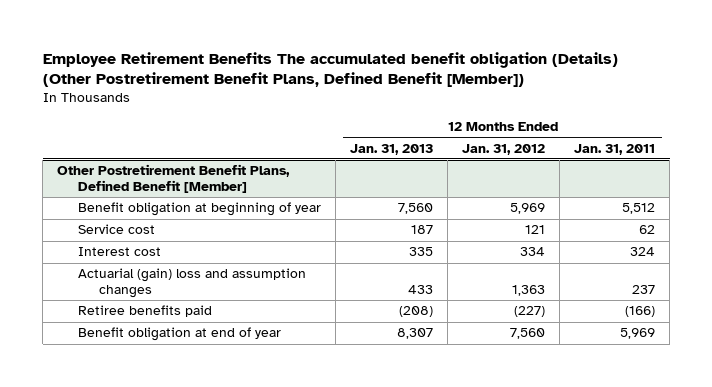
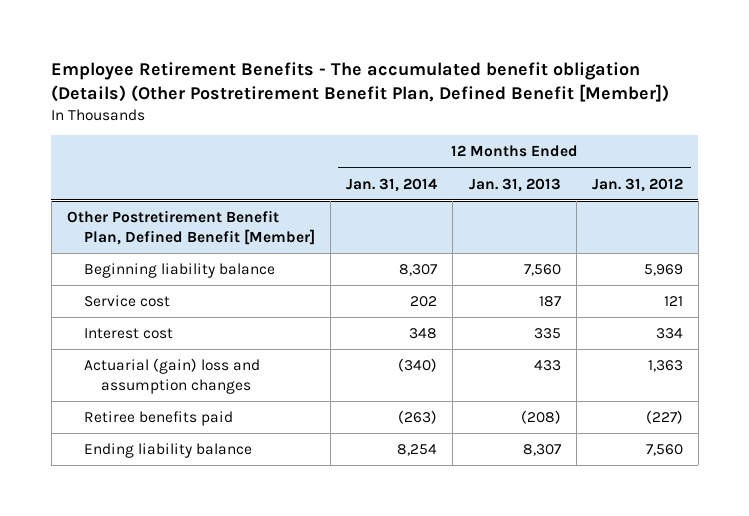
- Employee Retirement Benefits The accumulated benefit obligation (Details) (Other Postretirement Benefit Plans, Defined Benefit [Member])
+ Employee Retirement Benefits - The accumulated benefit obligation (Details) (Other Postretirement Benefit Plan, Defined Benefit [Member])
- | 12 Months Ended Jan. 31, 2013 | 12 Months Ended Jan. 31, 2012 | 12 Months Ended Jan. 31, 2011
+ | 12 Months Ended Jan. 31, 2014 | 12 Months Ended Jan. 31, 2013 | 12 Months Ended Jan. 31, 2012
- Other Postretirement Benefit Plans, Defined Benefit [Member]
- Benefit obligation at beginning of year | 7,560 | 5,969 | 5,512
+ Other Postretirement Benefit Plan, Defined Benefit [Member]
+ Beginning liability balance | 8,307 | 7,560 | 5,969
- Benefit obligation at end of year | 8,307 | 7,560 | 5,969
+ Ending liability balance | 8,254 | 8,307 | 7,560

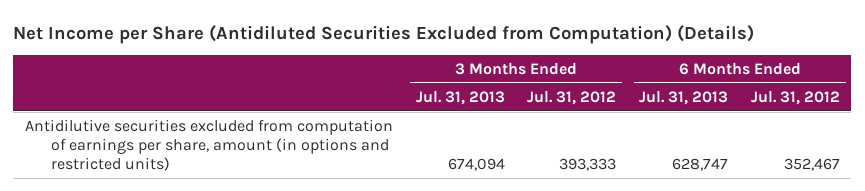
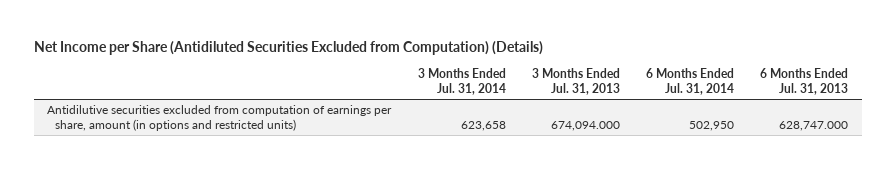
- | 3 Months Ended Jul. 31, 2013 | 3 Months Ended Jul. 31, 2012 | 6 Months Ended Jul. 31, 2013 | 6 Months Ended Jul. 31, 2012
+ | 3 Months Ended Jul. 31, 2014 | 3 Months Ended Jul. 31, 2013 | 6 Months Ended Jul. 31, 2014 | 6 Months Ended Jul. 31, 2013
- Antidilutive securities excluded from computation of earnings per share, amount (in options and restricted units) | 674,094 | 393,333 | 628,747 | 352,467
+ Antidilutive securities excluded from computation of earnings per share, amount (in options and restricted units) | 623,658 | 674,094.000 | 502,950 | 628,747.000

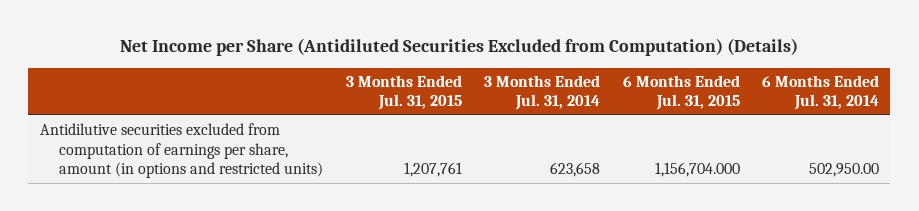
- | 3 Months Ended Jul. 31, 2014 | 3 Months Ended Jul. 31, 2013 | 6 Months Ended Jul. 31, 2014 | 6 Months Ended Jul. 31, 2013
+ | 3 Months Ended Jul. 31, 2015 | 3 Months Ended Jul. 31, 2014 | 6 Months Ended Jul. 31, 2015 | 6 Months Ended Jul. 31, 2014
- Antidilutive securities excluded from computation of earnings per share, amount (in options and restricted units) | 623,658 | 674,094.000 | 502,950 | 628,747.000
+ Antidilutive securities excluded from computation of earnings per share, amount (in options and restricted units) | 1,207,761 | 623,658 | 1,156,704.000 | 502,950.00

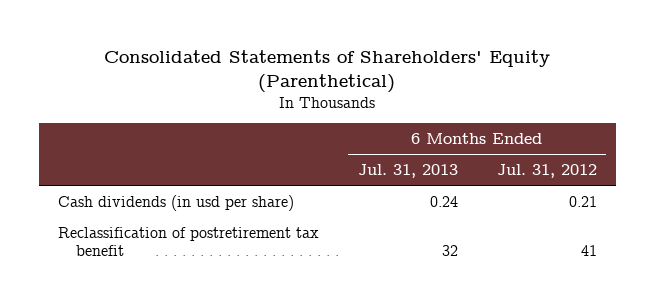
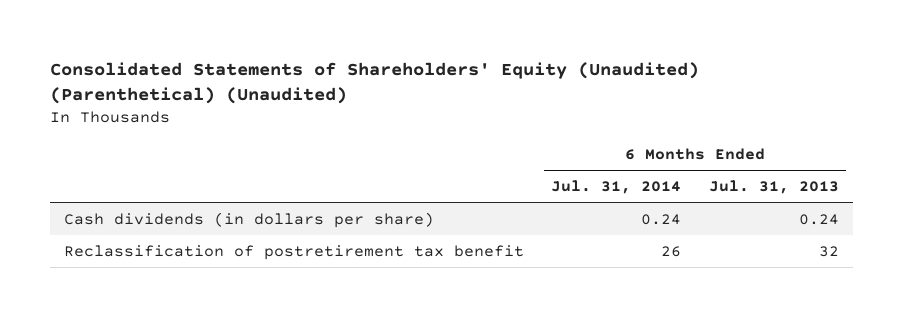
- Consolidated Statements of Shareholders' Equity (Parenthetical)
+ Consolidated Statements of Shareholders' Equity (Unaudited) (Parenthetical) (Unaudited)
- | 6 Months Ended Jul. 31, 2013 | 6 Months Ended Jul. 31, 2012
+ | 6 Months Ended Jul. 31, 2014 | 6 Months Ended Jul. 31, 2013
- Cash dividends (in usd per share) | 0.24 | 0.21
+ Cash dividends (in dollars per share) | 0.24 | 0.24

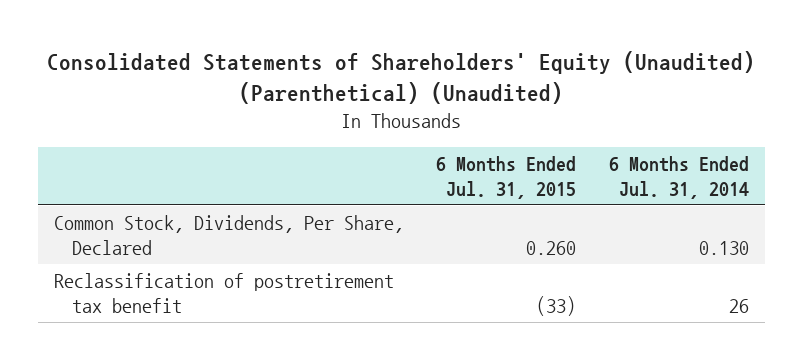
- | 6 Months Ended Jul. 31, 2014 | 6 Months Ended Jul. 31, 2013
+ | 6 Months Ended Jul. 31, 2015 | 6 Months Ended Jul. 31, 2014
- Cash dividends (in dollars per share) | 0.24 | 0.24
+ Common Stock, Dividends, Per Share, Declared | 0.260 | 0.130

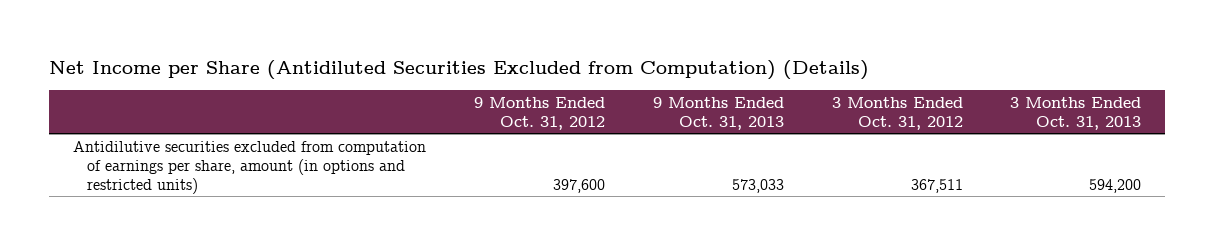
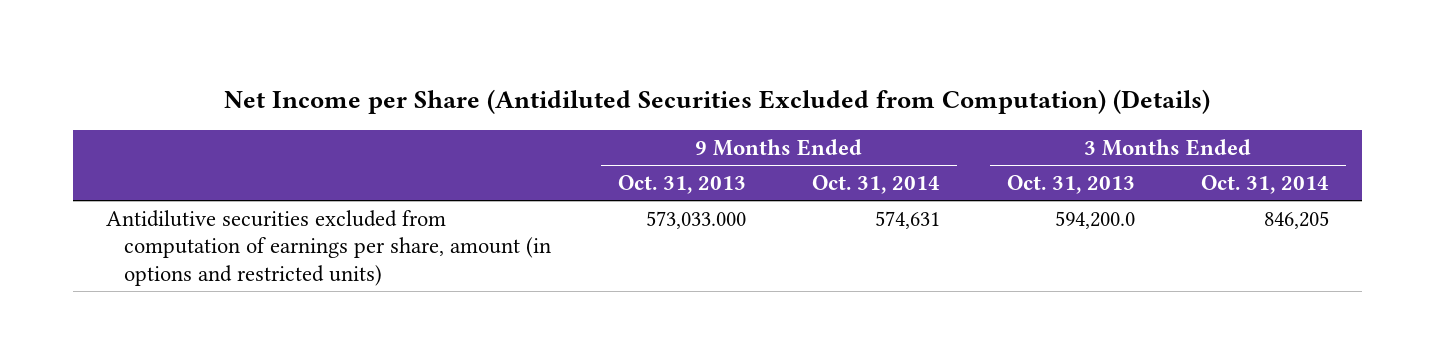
- | 9 Months Ended Oct. 31, 2012 | 9 Months Ended Oct. 31, 2013 | 3 Months Ended Oct. 31, 2012 | 3 Months Ended Oct. 31, 2013
+ | 9 Months Ended Oct. 31, 2013 | 9 Months Ended Oct. 31, 2014 | 3 Months Ended Oct. 31, 2013 | 3 Months Ended Oct. 31, 2014
- Antidilutive securities excluded from computation of earnings per share, amount (in options and restricted units) | 397,600 | 573,033 | 367,511 | 594,200
+ Antidilutive securities excluded from computation of earnings per share, amount (in options and restricted units) | 573,033.000 | 574,631 | 594,200.0 | 846,205

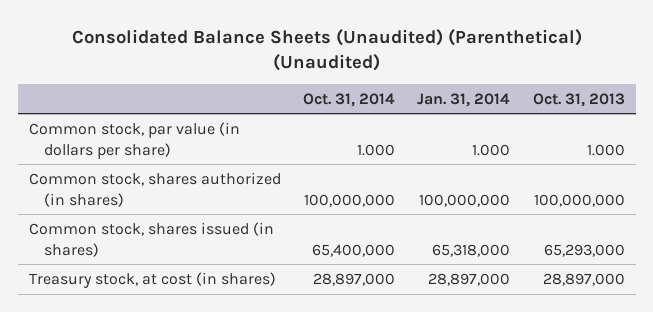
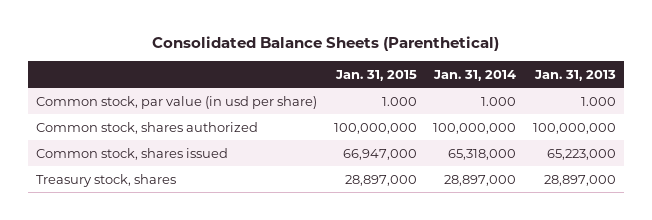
- Consolidated Balance Sheets (Unaudited) (Parenthetical) (Unaudited)
+ Consolidated Balance Sheets (Parenthetical)
- | Oct. 31, 2014 | Jan. 31, 2014 | Oct. 31, 2013
+ | Jan. 31, 2015 | Jan. 31, 2014 | Jan. 31, 2013
- Common stock, par value (in dollars per share) | 1.000 | 1.000 | 1.000
- Common stock, shares authorized (in shares) | 100,000,000 | 100,000,000 | 100,000,000
- Common stock, shares issued (in shares) | 65,400,000 | 65,318,000 | 65,293,000
- Treasury stock, at cost (in shares) | 28,897,000 | 28,897,000 | 28,897,000
+ Common stock, par value (in usd per share) | 1.000 | 1.000 | 1.000
+ Common stock, shares authorized | 100,000,000 | 100,000,000 | 100,000,000
+ Common stock, shares issued | 66,947,000 | 65,318,000 | 65,223,000
+ Treasury stock, shares | 28,897,000 | 28,897,000 | 28,897,000

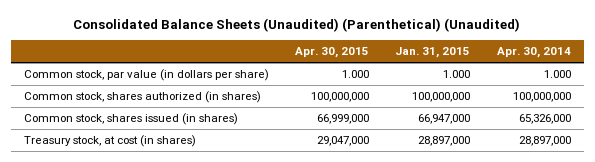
- Consolidated Balance Sheets (Parenthetical)
+ Consolidated Balance Sheets (Unaudited) (Parenthetical) (Unaudited)
- | Jan. 31, 2015 | Jan. 31, 2014 | Jan. 31, 2013
+ | Apr. 30, 2015 | Jan. 31, 2015 | Apr. 30, 2014
- Common stock, par value (in usd per share) | 1.000 | 1.000 | 1.000
- Common stock, shares authorized | 100,000,000 | 100,000,000 | 100,000,000
- Common stock, shares issued | 66,947,000 | 65,318,000 | 65,223,000
- Treasury stock, shares | 28,897,000 | 28,897,000 | 28,897,000
+ Common stock, par value (in dollars per share) | 1.000 | 1.000 | 1.000
+ Common stock, shares authorized (in shares) | 100,000,000 | 100,000,000 | 100,000,000
+ Common stock, shares issued (in shares) | 66,999,000 | 66,947,000 | 65,326,000
+ Treasury stock, at cost (in shares) | 29,047,000 | 28,897,000 | 28,897,000

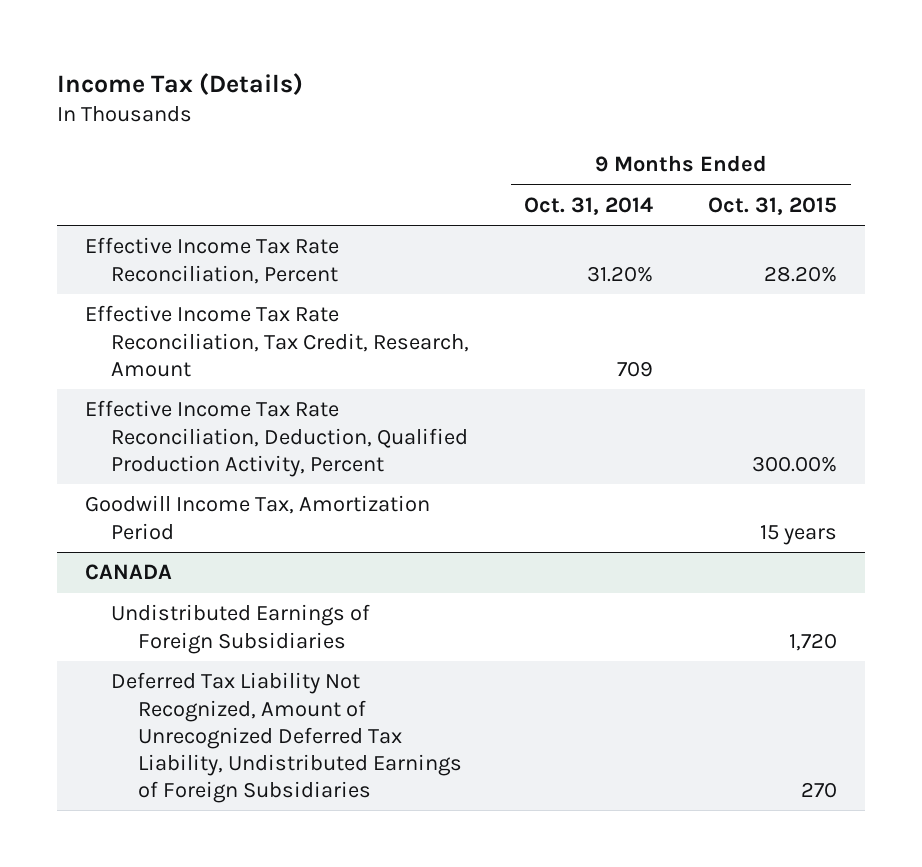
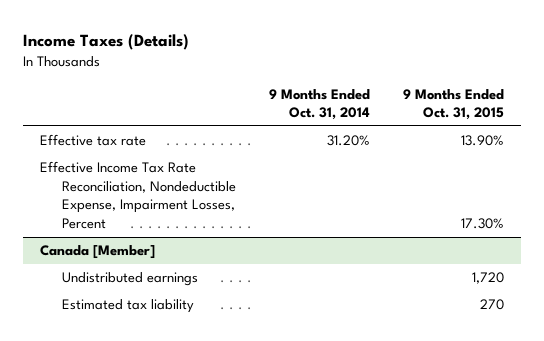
- Income Tax (Details)
+ Income Taxes (Details)
- Effective Income Tax Rate Reconciliation, Percent | 31.20% | 28.20%
- Effective Income Tax Rate Reconciliation, Tax Credit, Research, Amount | 709 |
- Effective Income Tax Rate Reconciliation, Deduction, Qualified Production Activity, Percent | | 300.00%
- Goodwill Income Tax, Amortization Period | | 15 years
- CANADA
- Undistributed Earnings of Foreign Subsidiaries | | 1,720
- Deferred Tax Liability Not Recognized, Amount of Unrecognized Deferred Tax Liability, Undistributed Earnings of Foreign Subsidiaries | | 270
+ Effective tax rate | 31.20% | 13.90%
+ Effective Income Tax Rate Reconciliation, Nondeductible Expense, Impairment Losses, Percent | | 17.30%
+ Canada [Member]
+ Undistributed earnings | | 1,720
+ Estimated tax liability | | 270

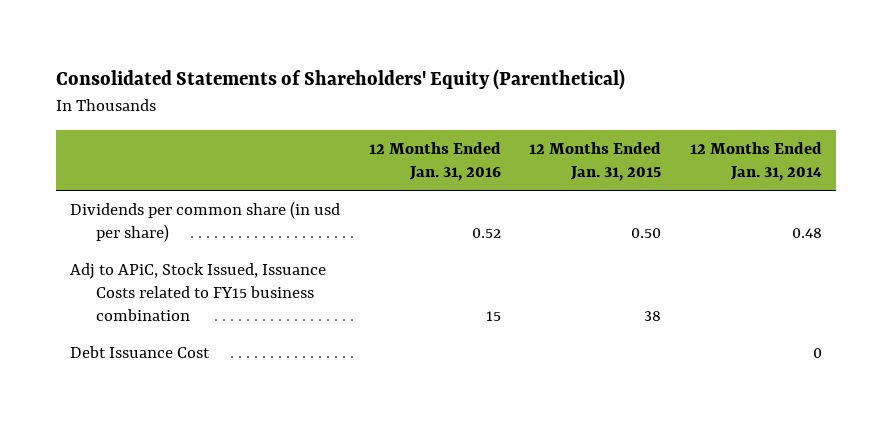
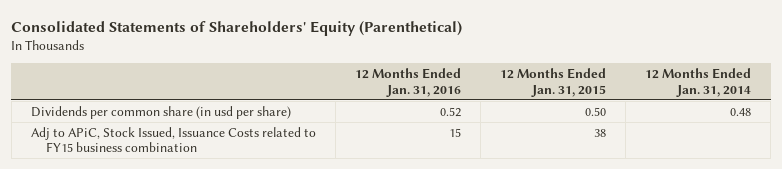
- Debt Issuance Cost | | | 0

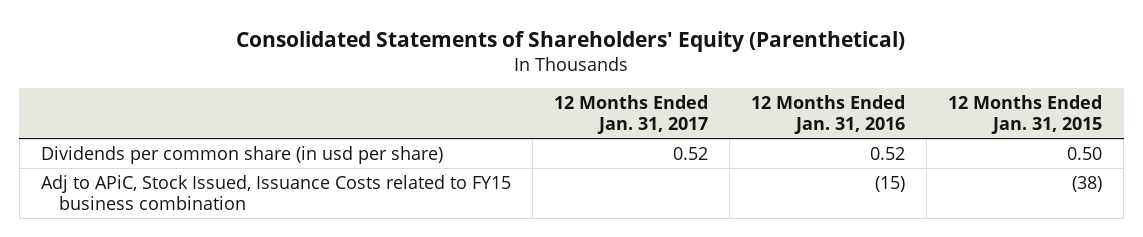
- | 12 Months Ended Jan. 31, 2016 | 12 Months Ended Jan. 31, 2015 | 12 Months Ended Jan. 31, 2014
+ | 12 Months Ended Jan. 31, 2017 | 12 Months Ended Jan. 31, 2016 | 12 Months Ended Jan. 31, 2015
- Adj to APiC, Stock Issued, Issuance Costs related to FY15 business combination | 15 | 38 |
+ Adj to APiC, Stock Issued, Issuance Costs related to FY15 business combination | | (15) | (38)

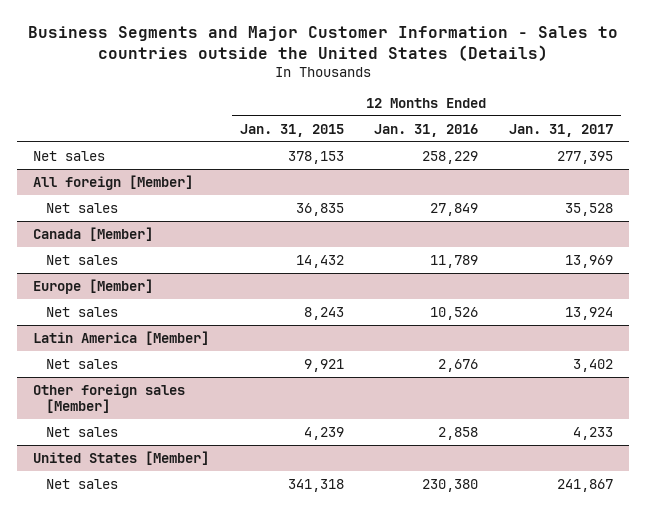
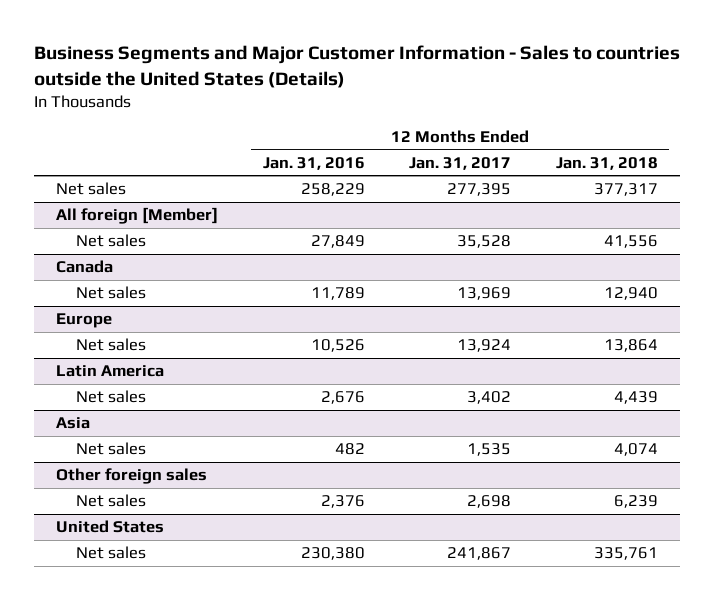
- | 12 Months Ended Jan. 31, 2015 | 12 Months Ended Jan. 31, 2016 | 12 Months Ended Jan. 31, 2017
+ | 12 Months Ended Jan. 31, 2016 | 12 Months Ended Jan. 31, 2017 | 12 Months Ended Jan. 31, 2018
- Canada [Member]
+ Canada
- Europe [Member]
+ Europe
- Latin America [Member]
+ Latin America
- Other foreign sales [Member]
- Net sales | 4,239 | 2,858 | 4,233
- United States [Member]
+ Asia
+ Net sales | 482 | 1,535 | 4,074
+ Other foreign sales
+ Net sales | 2,376 | 2,698 | 6,239
+ United States

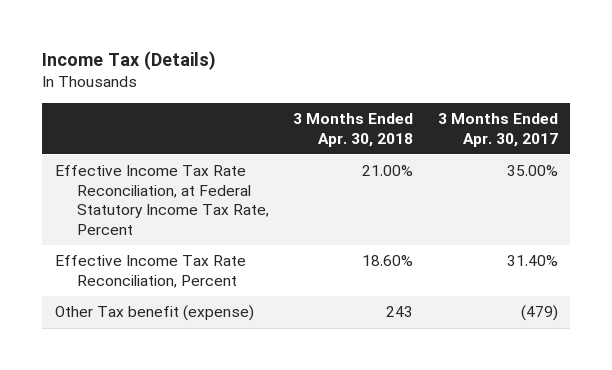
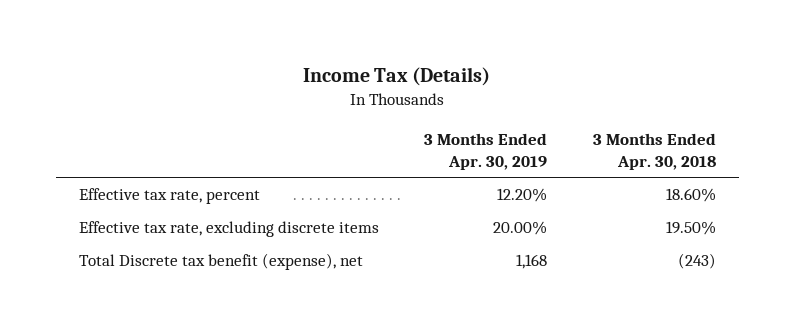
- | 3 Months Ended Apr. 30, 2018 | 3 Months Ended Apr. 30, 2017
+ | 3 Months Ended Apr. 30, 2019 | 3 Months Ended Apr. 30, 2018
- Effective Income Tax Rate Reconciliation, at Federal Statutory Income Tax Rate, Percent | 21.00% | 35.00%
- Effective Income Tax Rate Reconciliation, Percent | 18.60% | 31.40%
- Other Tax benefit (expense) | 243 | (479)
+ Effective tax rate, percent | 12.20% | 18.60%
+ Effective tax rate, excluding discrete items | 20.00% | 19.50%
+ Total Discrete tax benefit (expense), net | 1,168 | (243)

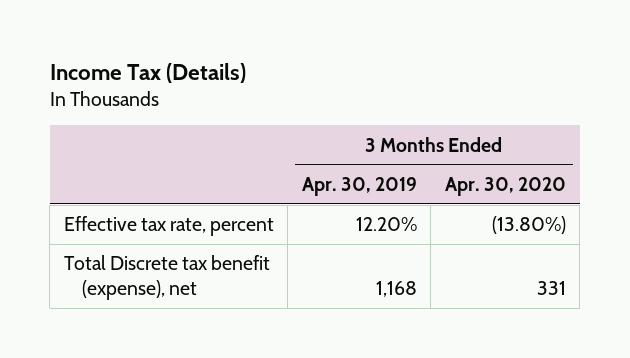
- | 3 Months Ended Apr. 30, 2019 | 3 Months Ended Apr. 30, 2018
+ | 3 Months Ended Apr. 30, 2019 | 3 Months Ended Apr. 30, 2020
- Effective tax rate, excluding discrete items | 20.00% | 19.50%

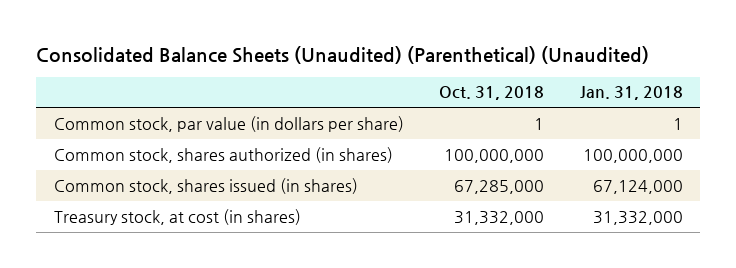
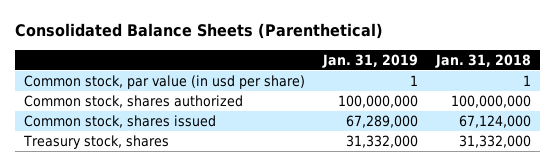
- Consolidated Balance Sheets (Unaudited) (Parenthetical) (Unaudited)
+ Consolidated Balance Sheets (Parenthetical)
- | Oct. 31, 2018 | Jan. 31, 2018
+ | Jan. 31, 2019 | Jan. 31, 2018
- Common stock, par value (in dollars per share) | 1 | 1
- Common stock, shares authorized (in shares) | 100,000,000 | 100,000,000
- Common stock, shares issued (in shares) | 67,285,000 | 67,124,000
- Treasury stock, at cost (in shares) | 31,332,000 | 31,332,000
+ Common stock, par value (in usd per share) | 1 | 1
+ Common stock, shares authorized | 100,000,000 | 100,000,000
+ Common stock, shares issued | 67,289,000 | 67,124,000
+ Treasury stock, shares | 31,332,000 | 31,332,000

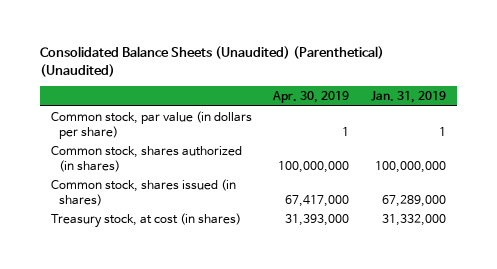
- Consolidated Balance Sheets (Parenthetical)
+ Consolidated Balance Sheets (Unaudited) (Parenthetical) (Unaudited)
- | Jan. 31, 2019 | Jan. 31, 2018
+ | Apr. 30, 2019 | Jan. 31, 2019
- Common stock, par value (in usd per share) | 1 | 1
- Common stock, shares authorized | 100,000,000 | 100,000,000
- Common stock, shares issued | 67,289,000 | 67,124,000
- Treasury stock, shares | 31,332,000 | 31,332,000
+ Common stock, par value (in dollars per share) | 1 | 1
+ Common stock, shares authorized (in shares) | 100,000,000 | 100,000,000
+ Common stock, shares issued (in shares) | 67,417,000 | 67,289,000
+ Treasury stock, at cost (in shares) | 31,393,000 | 31,332,000

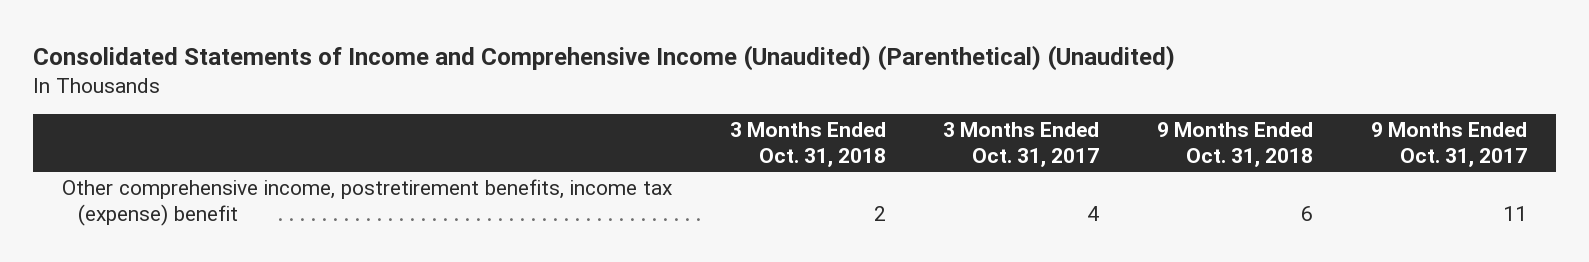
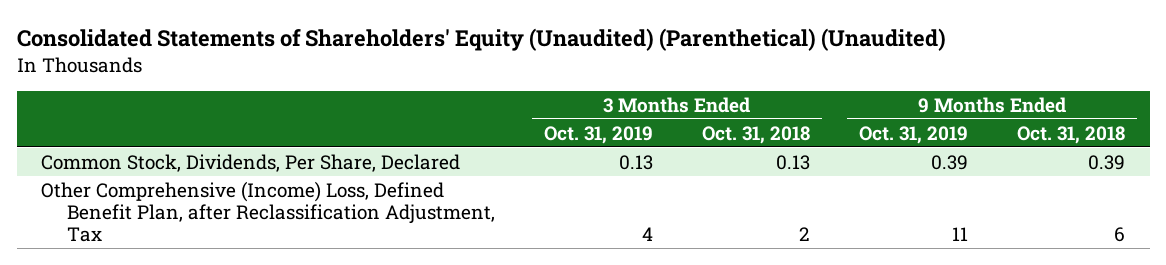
- Consolidated Statements of Income and Comprehensive Income (Unaudited) (Parenthetical) (Unaudited)
+ Consolidated Statements of Shareholders' Equity (Unaudited) (Parenthetical) (Unaudited)
- | 3 Months Ended Oct. 31, 2018 | 3 Months Ended Oct. 31, 2017 | 9 Months Ended Oct. 31, 2018 | 9 Months Ended Oct. 31, 2017
+ | 3 Months Ended Oct. 31, 2019 | 3 Months Ended Oct. 31, 2018 | 9 Months Ended Oct. 31, 2019 | 9 Months Ended Oct. 31, 2018
- Other comprehensive income, postretirement benefits, income tax (expense) benefit | 2 | 4 | 6 | 11
+ Common Stock, Dividends, Per Share, Declared | 0.13 | 0.13 | 0.39 | 0.39
+ Other Comprehensive (Income) Loss, Defined Benefit Plan, after Reclassification Adjustment, Tax | 4 | 2 | 11 | 6

